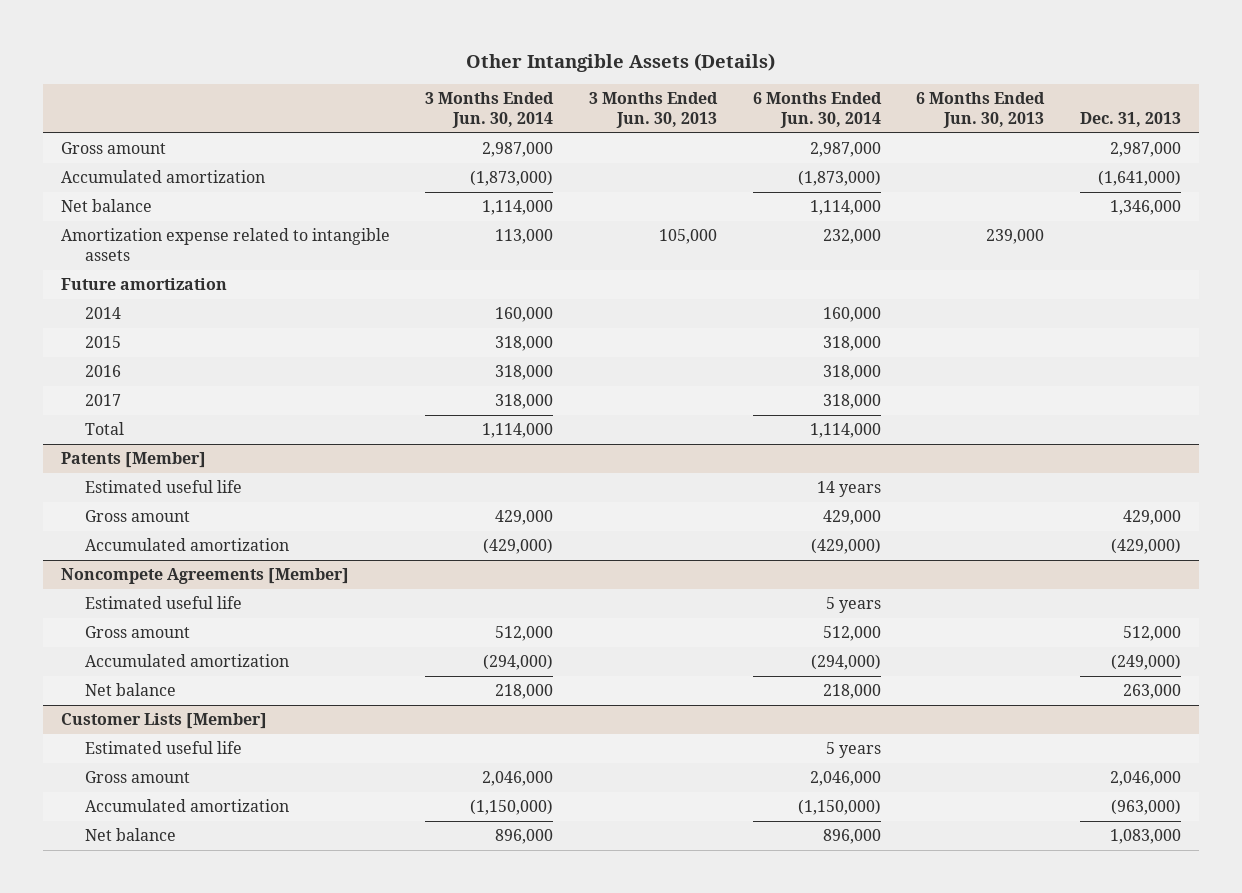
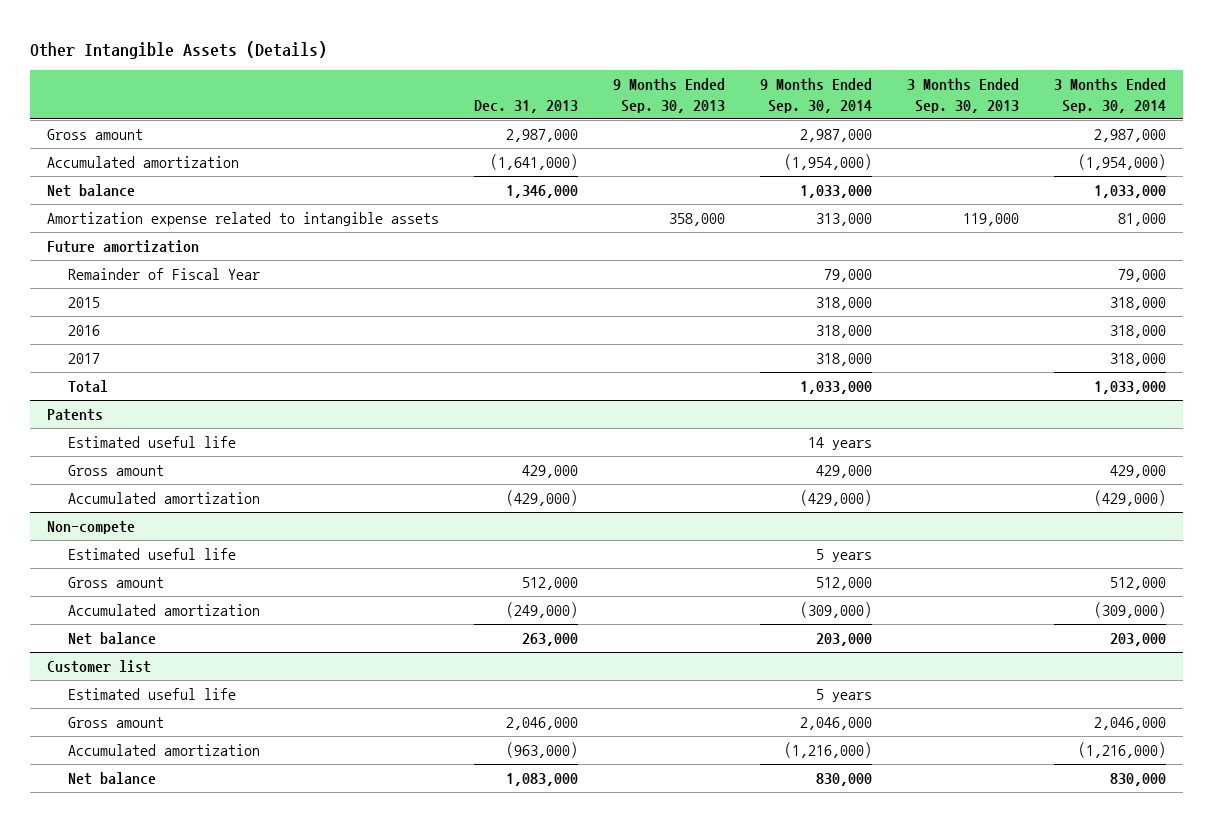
- | 3 Months Ended Jun. 30, 2014 | 3 Months Ended Jun. 30, 2013 | 6 Months Ended Jun. 30, 2014 | 6 Months Ended Jun. 30, 2013 | Dec. 31, 2013
+ | Dec. 31, 2013 | 9 Months Ended Sep. 30, 2013 | 9 Months Ended Sep. 30, 2014 | 3 Months Ended Sep. 30, 2013 | 3 Months Ended Sep. 30, 2014
- 2014 | 160,000 | | 160,000 | |
+ Remainder of Fiscal Year | | | 79,000 | | 79,000
- Patents [Member]
+ Patents
- Noncompete Agreements [Member]
+ Non-compete
- Customer Lists [Member]
+ Customer list

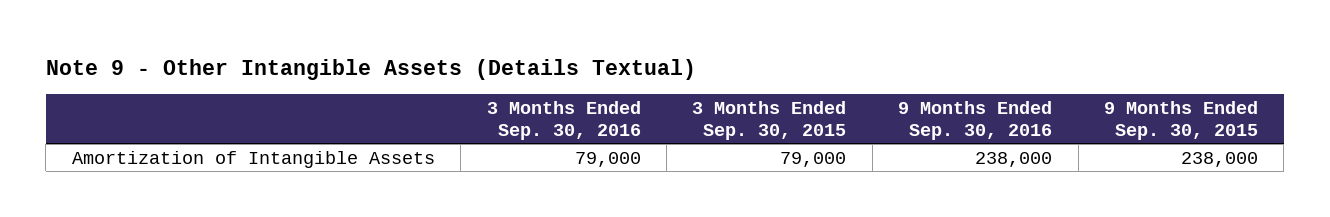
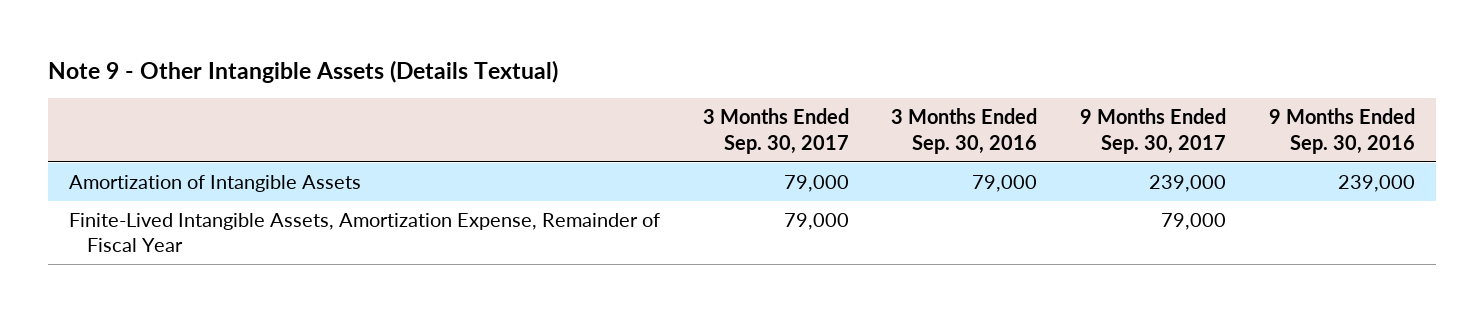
- | 3 Months Ended Sep. 30, 2016 | 3 Months Ended Sep. 30, 2015 | 9 Months Ended Sep. 30, 2016 | 9 Months Ended Sep. 30, 2015
+ | 3 Months Ended Sep. 30, 2017 | 3 Months Ended Sep. 30, 2016 | 9 Months Ended Sep. 30, 2017 | 9 Months Ended Sep. 30, 2016
- Amortization of Intangible Assets | 79,000 | 79,000 | 238,000 | 238,000
+ Amortization of Intangible Assets | 79,000 | 79,000 | 239,000 | 239,000
+ Finite-Lived Intangible Assets, Amortization Expense, Remainder of Fiscal Year | 79,000 | | 79,000 |

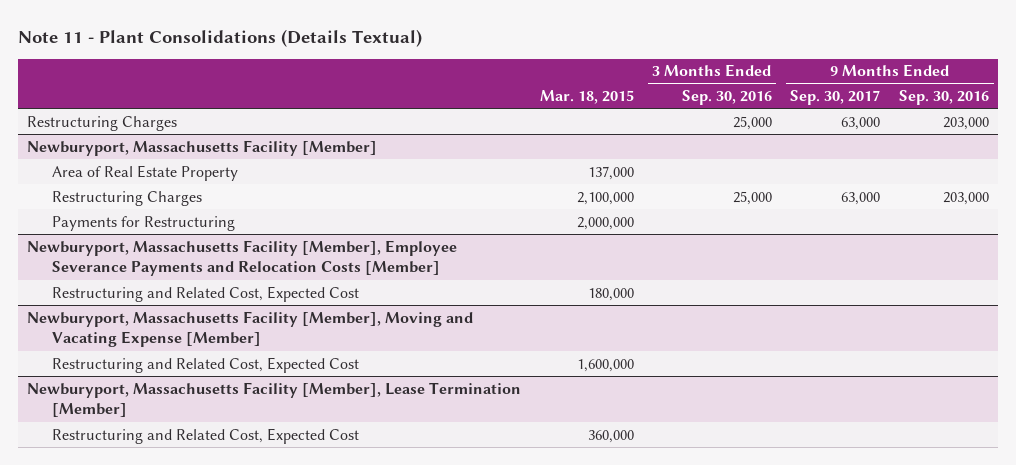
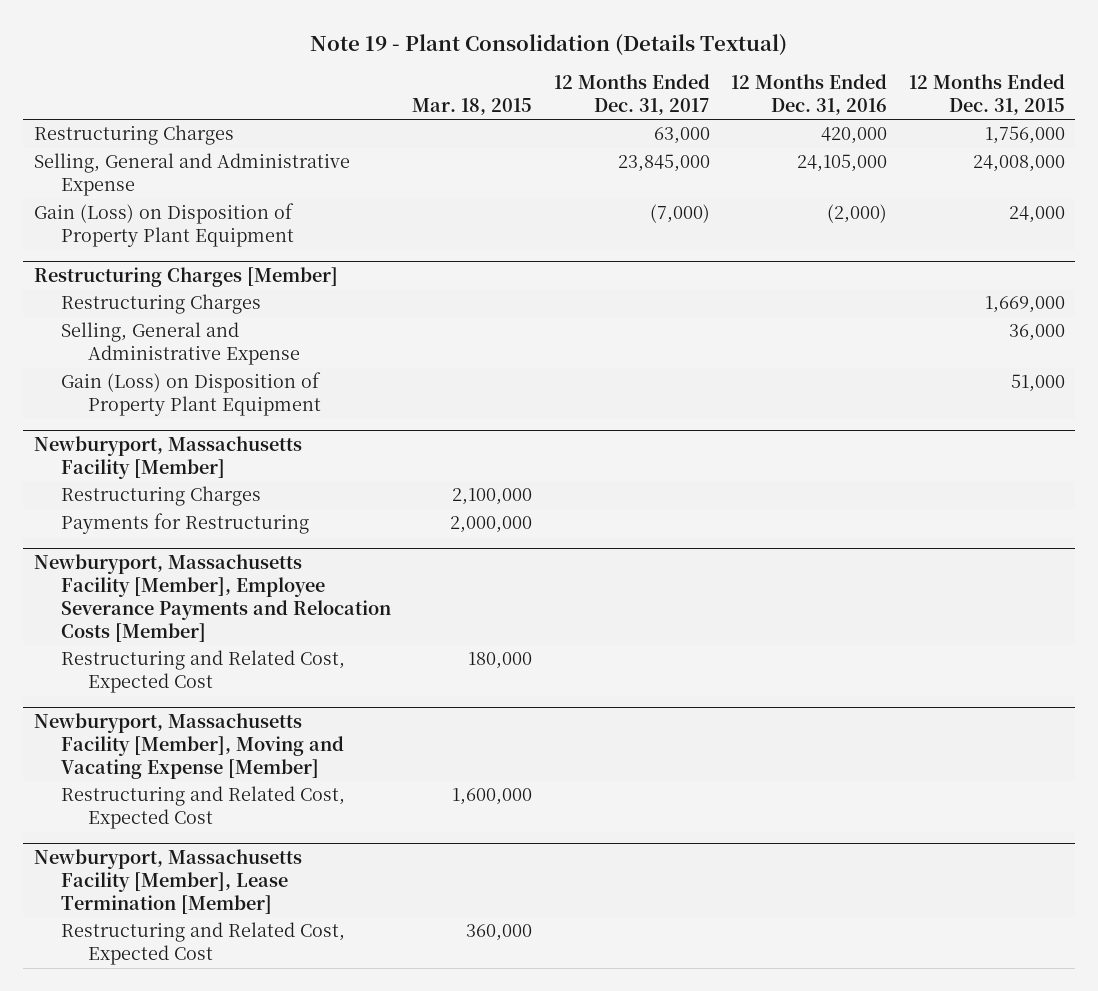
- Note 11 - Plant Consolidations (Details Textual)
+ Note 19 - Plant Consolidation (Details Textual)
- | Mar. 18, 2015 | 3 Months Ended Sep. 30, 2016 | 9 Months Ended Sep. 30, 2017 | 9 Months Ended Sep. 30, 2016
+ | Mar. 18, 2015 | 12 Months Ended Dec. 31, 2017 | 12 Months Ended Dec. 31, 2016 | 12 Months Ended Dec. 31, 2015
+ Selling, General and Administrative Expense | | 23,845,000 | 24,105,000 | 24,008,000
+ Gain (Loss) on Disposition of Property Plant Equipment | | (7,000) | (2,000) | 24,000
+ Restructuring Charges [Member]
+ Restructuring Charges | | | | 1,669,000
+ Selling, General and Administrative Expense | | | | 36,000
+ Gain (Loss) on Disposition of Property Plant Equipment | | | | 51,000
@ Newburyport, Massachusetts Facility [Member]
- Area of Real Estate Property | 137,000 | | |

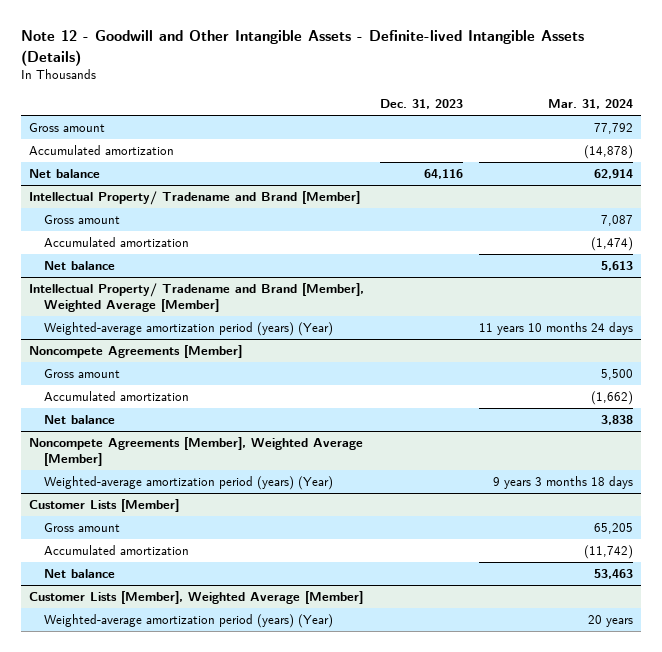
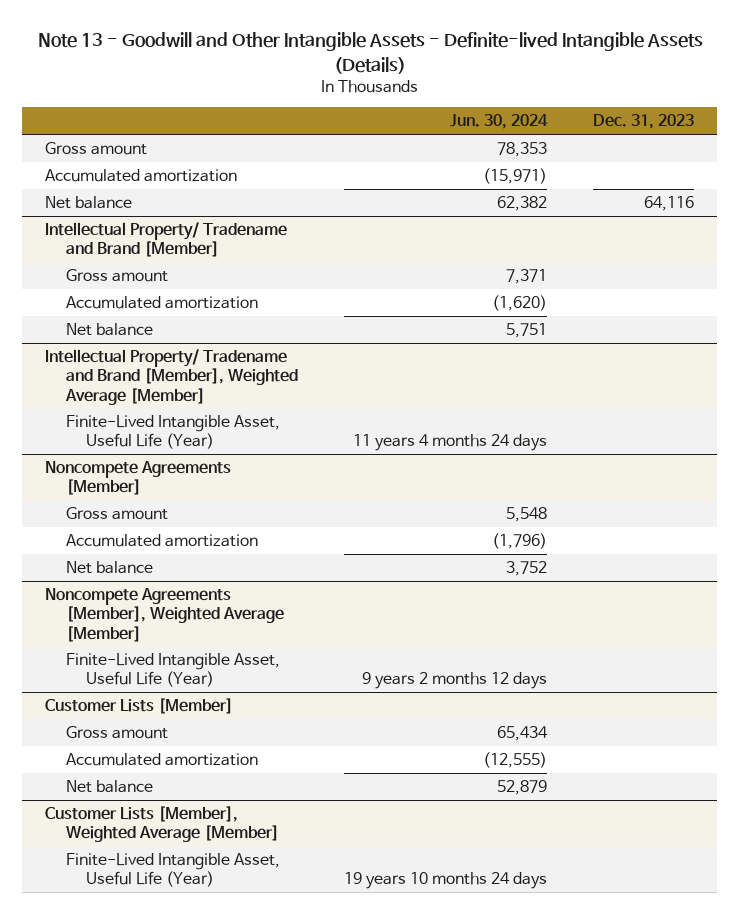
- Note 12 - Goodwill and Other Intangible Assets - Definite-lived Intangible Assets (Details)
+ Note 13 - Goodwill and Other Intangible Assets - Definite-lived Intangible Assets (Details)
- | Dec. 31, 2023 | Mar. 31, 2024
+ | Jun. 30, 2024 | Dec. 31, 2023
@ Intellectual Property/ Tradename and Brand [Member], Weighted Average [Member]
- Weighted-average amortization period (years) (Year) | | 11 years 10 months 24 days
+ Finite-Lived Intangible Asset, Useful Life (Year) | 11 years 4 months 24 days |
@ Noncompete Agreements [Member], Weighted Average [Member]
- Weighted-average amortization period (years) (Year) | | 9 years 3 months 18 days
+ Finite-Lived Intangible Asset, Useful Life (Year) | 9 years 2 months 12 days |
@ Customer Lists [Member], Weighted Average [Member]
- Weighted-average amortization period (years) (Year) | | 20 years
+ Finite-Lived Intangible Asset, Useful Life (Year) | 19 years 10 months 24 days |

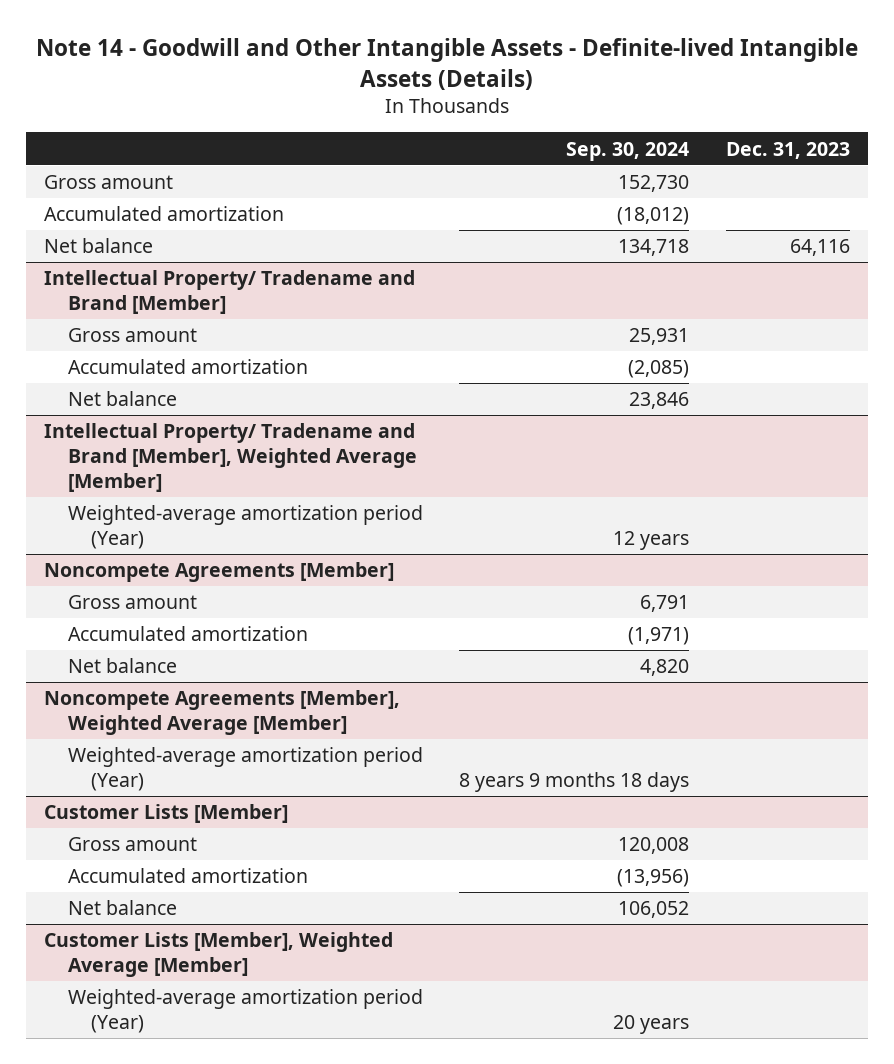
- Note 13 - Goodwill and Other Intangible Assets - Definite-lived Intangible Assets (Details)
+ Note 14 - Goodwill and Other Intangible Assets - Definite-lived Intangible Assets (Details)
- | Jun. 30, 2024 | Dec. 31, 2023
+ | Sep. 30, 2024 | Dec. 31, 2023
@ Intellectual Property/ Tradename and Brand [Member], Weighted Average [Member]
- Finite-Lived Intangible Asset, Useful Life (Year) | 11 years 4 months 24 days |
+ Weighted-average amortization period (Year) | 12 years |
@ Noncompete Agreements [Member], Weighted Average [Member]
- Finite-Lived Intangible Asset, Useful Life (Year) | 9 years 2 months 12 days |
+ Weighted-average amortization period (Year) | 8 years 9 months 18 days |
@ Customer Lists [Member], Weighted Average [Member]
- Finite-Lived Intangible Asset, Useful Life (Year) | 19 years 10 months 24 days |
+ Weighted-average amortization period (Year) | 20 years |

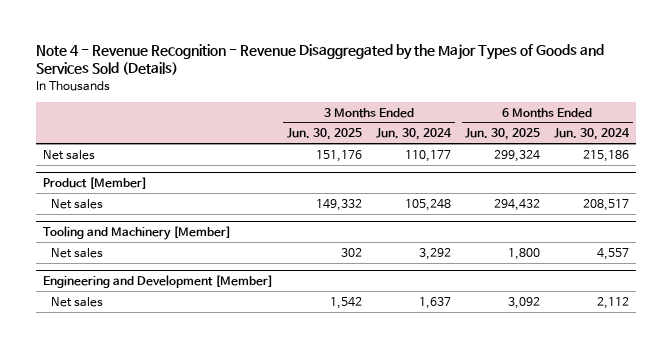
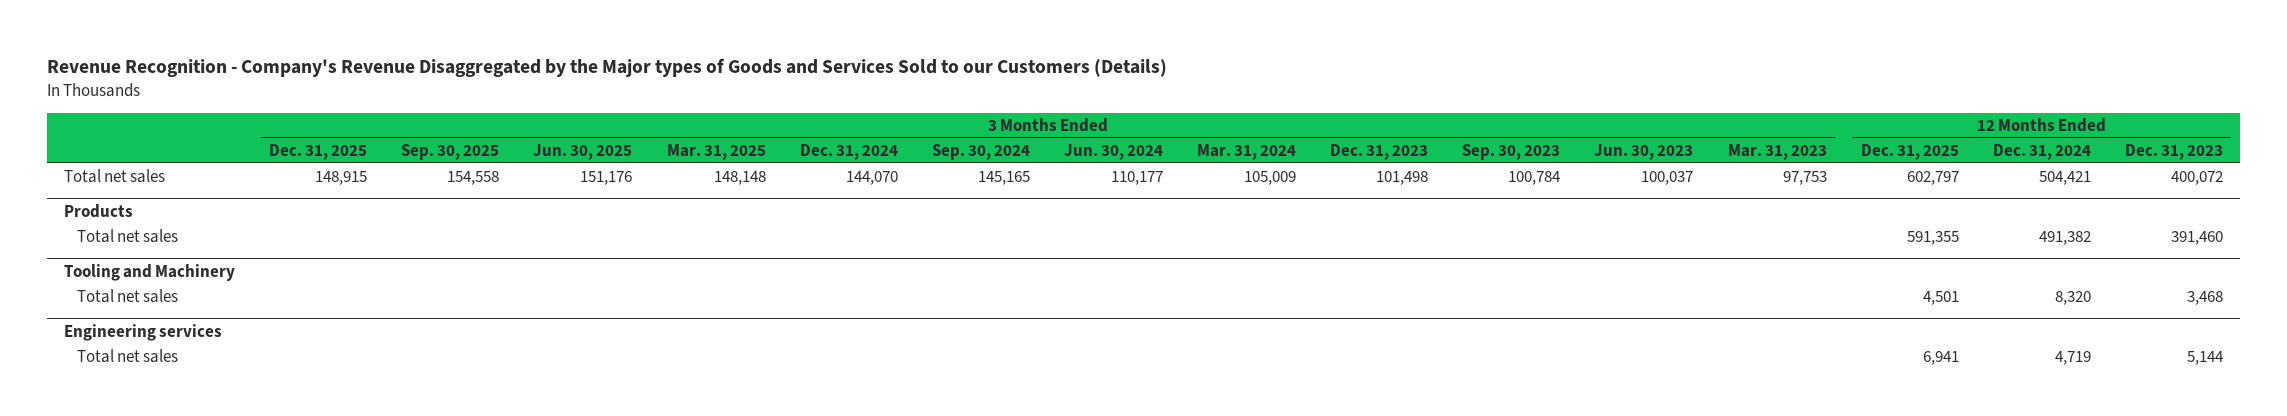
- Note 4 - Revenue Recognition - Revenue Disaggregated by the Major Types of Goods and Services Sold (Details)
+ Revenue Recognition - Company's Revenue Disaggregated by the Major types of Goods and Services Sold to our Customers (Details)
- | 3 Months Ended Jun. 30, 2025 | 3 Months Ended Jun. 30, 2024 | 6 Months Ended Jun. 30, 2025 | 6 Months Ended Jun. 30, 2024
+ | 3 Months Ended Dec. 31, 2025 | 3 Months Ended Sep. 30, 2025 | 3 Months Ended Jun. 30, 2025 | 3 Months Ended Mar. 31, 2025 | 3 Months Ended Dec. 31, 2024 | 3 Months Ended Sep. 30, 2024 | 3 Months Ended Jun. 30, 2024 | 3 Months Ended Mar. 31, 2024 | 3 Months Ended Dec. 31, 2023 | 3 Months Ended Sep. 30, 2023 | 3 Months Ended Jun. 30, 2023 | 3 Months Ended Mar. 31, 2023 | 12 Months Ended Dec. 31, 2025 | 12 Months Ended Dec. 31, 2024 | 12 Months Ended Dec. 31, 2023
- Net sales | 151,176 | 110,177 | 299,324 | 215,186
- Product [Member]
- Net sales | 149,332 | 105,248 | 294,432 | 208,517
- Tooling and Machinery [Member]
- Net sales | 302 | 3,292 | 1,800 | 4,557
- Engineering and Development [Member]
- Net sales | 1,542 | 1,637 | 3,092 | 2,112
+ Total net sales | 148,915 | 154,558 | 151,176 | 148,148 | 144,070 | 145,165 | 110,177 | 105,009 | 101,498 | 100,784 | 100,037 | 97,753 | 602,797 | 504,421 | 400,072
+ Products
+ Total net sales | | | | | | | | | | | | | 591,355 | 491,382 | 391,460
+ Tooling and Machinery
+ Total net sales | | | | | | | | | | | | | 4,501 | 8,320 | 3,468
+ Engineering services
+ Total net sales | | | | | | | | | | | | | 6,941 | 4,719 | 5,144

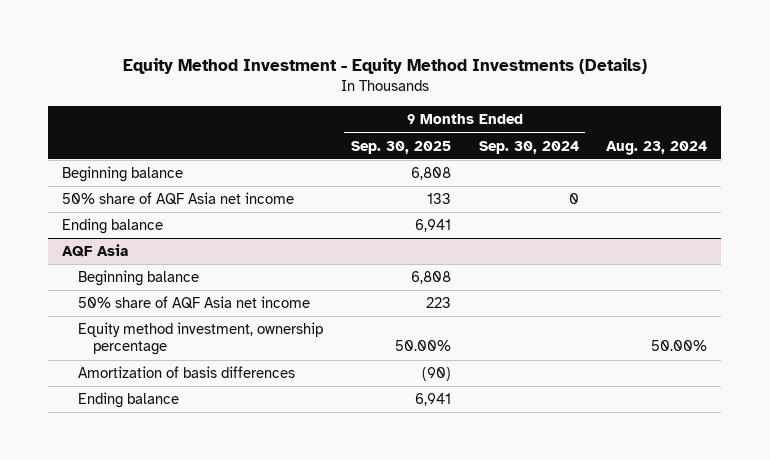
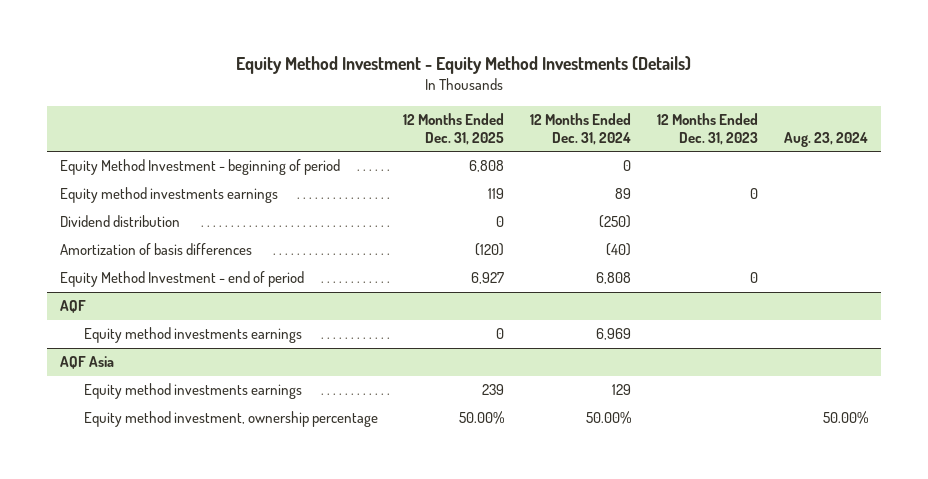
- | 9 Months Ended Sep. 30, 2025 | 9 Months Ended Sep. 30, 2024 | Aug. 23, 2024
+ | 12 Months Ended Dec. 31, 2025 | 12 Months Ended Dec. 31, 2024 | 12 Months Ended Dec. 31, 2023 | Aug. 23, 2024
- Beginning balance | 6,808 | |
- 50% share of AQF Asia net income | 133 | 0 |
- Ending balance | 6,941 | |
+ Equity Method Investment - beginning of period | 6,808 | 0 | |
+ Equity method investments earnings | 119 | 89 | 0 |
+ Dividend distribution | 0 | (250) | |
+ Amortization of basis differences | (120) | (40) | |
+ Equity Method Investment - end of period | 6,927 | 6,808 | 0 |
+ AQF
+ Equity method investments earnings | 0 | 6,969 | |
@ AQF Asia
- Beginning balance | 6,808 | |
- 50% share of AQF Asia net income | 223 | |
+ Equity method investments earnings | 239 | 129 | |
- Amortization of basis differences | (90) | |
- Ending balance | 6,941 | |

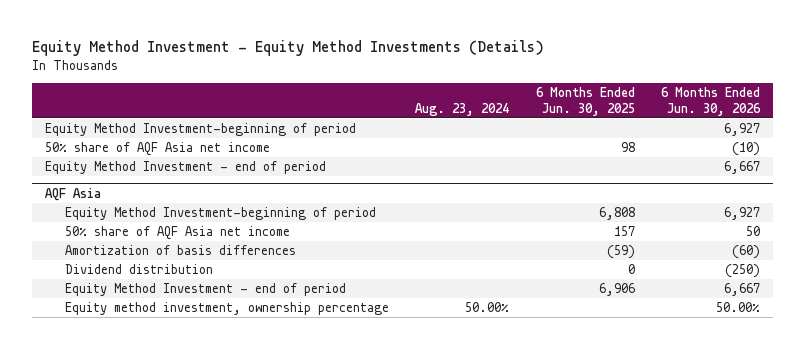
- | 12 Months Ended Dec. 31, 2025 | 12 Months Ended Dec. 31, 2024 | 12 Months Ended Dec. 31, 2023 | Aug. 23, 2024
+ | Aug. 23, 2024 | 6 Months Ended Jun. 30, 2025 | 6 Months Ended Jun. 30, 2026
- Equity Method Investment - beginning of period | 6,808 | 0 | |
- Equity method investments earnings | 119 | 89 | 0 |
- Dividend distribution | 0 | (250) | |
- Amortization of basis differences | (120) | (40) | |
+ Equity Method Investment-beginning of period | | | 6,927
+ 50% share of AQF Asia net income | | 98 | (10)
- AQF
- Equity method investments earnings | 0 | 6,969 | |
@ AQF Asia
- Equity method investments earnings | 239 | 129 | |
+ Equity Method Investment-beginning of period | | 6,808 | 6,927
+ 50% share of AQF Asia net income | | 157 | 50
+ Amortization of basis differences | | (59) | (60)
+ Dividend distribution | | 0 | (250)
+ Equity Method Investment - end of period | | 6,906 | 6,667

